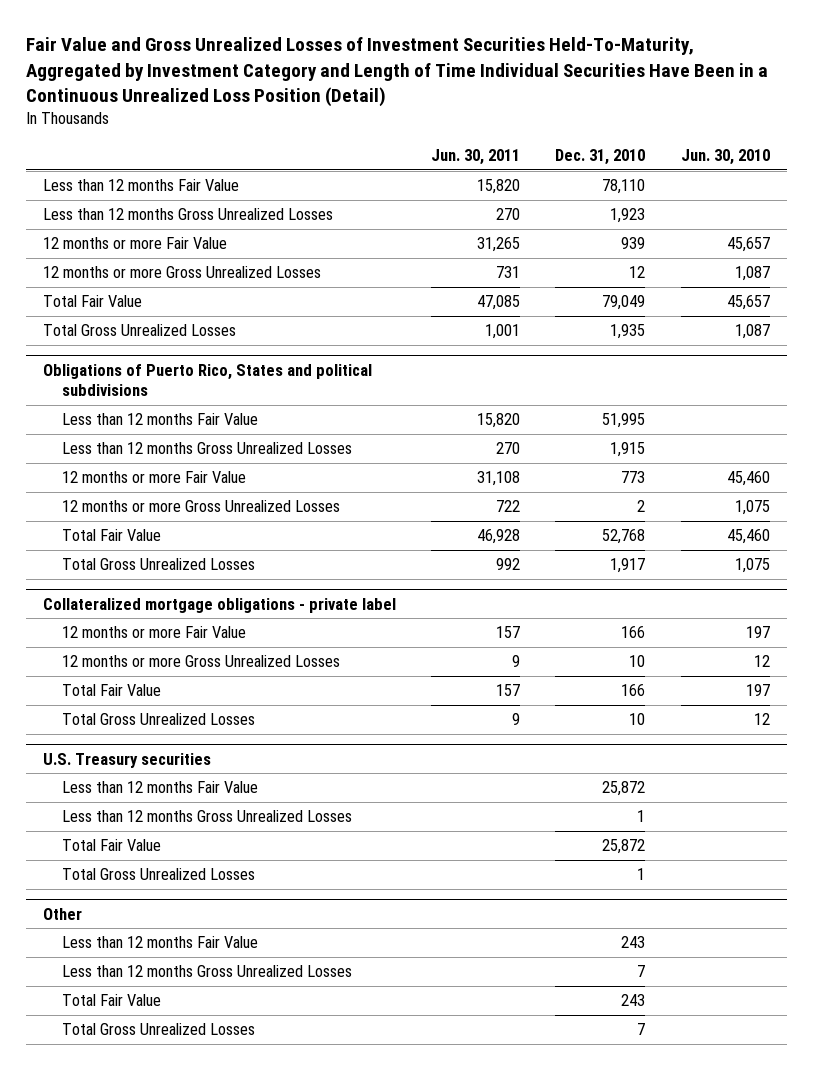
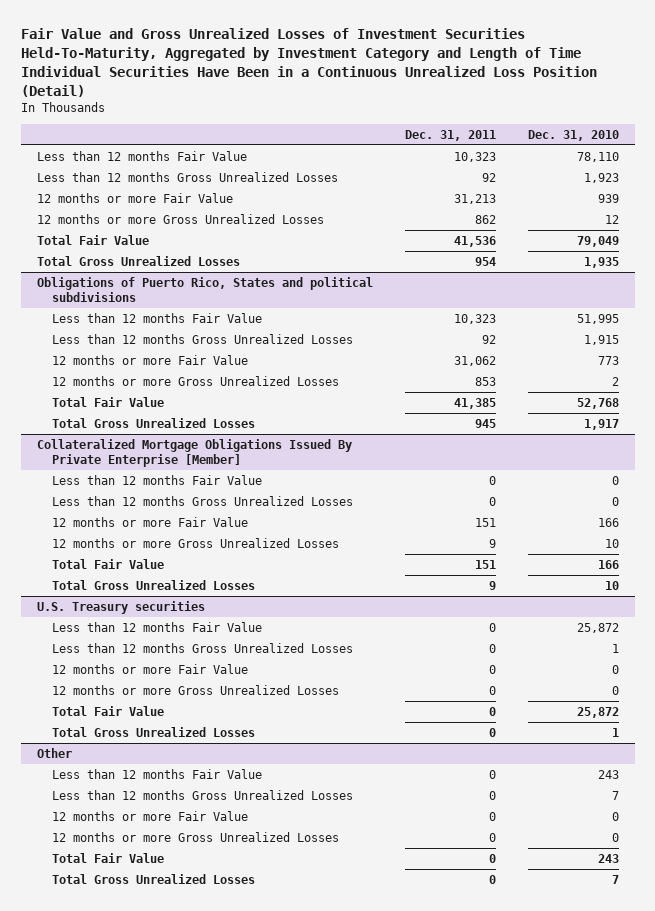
- | Jun. 30, 2011 | Dec. 31, 2010 | Jun. 30, 2010
+ | Dec. 31, 2011 | Dec. 31, 2010
- Collateralized mortgage obligations - private label
+ Collateralized Mortgage Obligations Issued By Private Enterprise [Member]
+ Less than 12 months Fair Value | 0 | 0
+ Less than 12 months Gross Unrealized Losses | 0 | 0
@ U.S. Treasury securities
+ 12 months or more Fair Value | 0 | 0
+ 12 months or more Gross Unrealized Losses | 0 | 0
@ Other
+ 12 months or more Fair Value | 0 | 0
+ 12 months or more Gross Unrealized Losses | 0 | 0

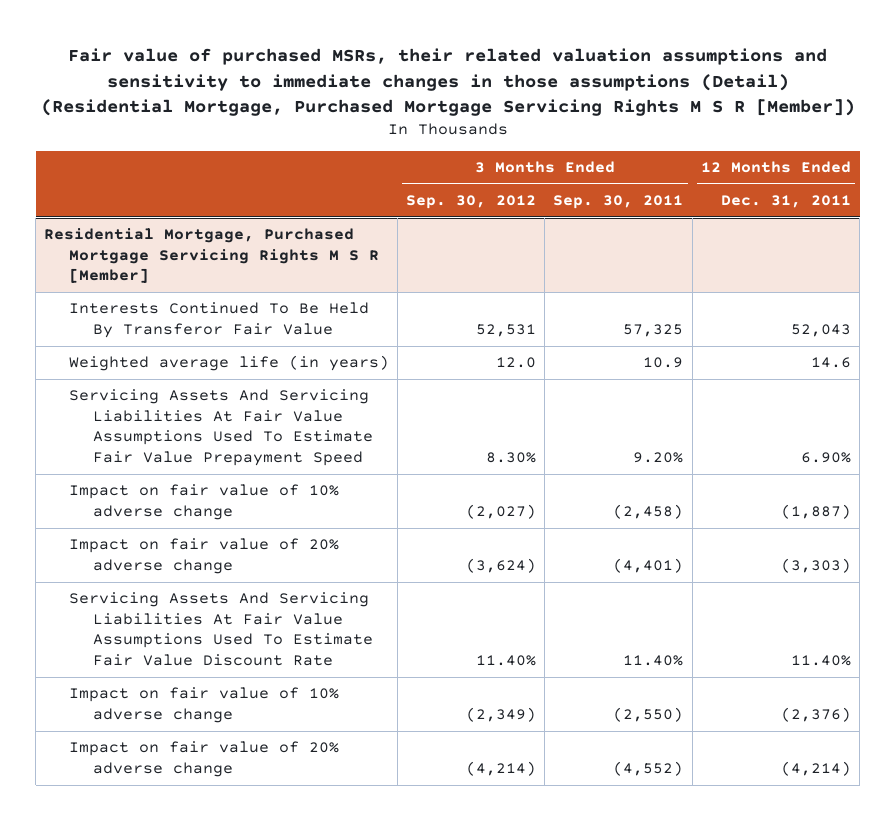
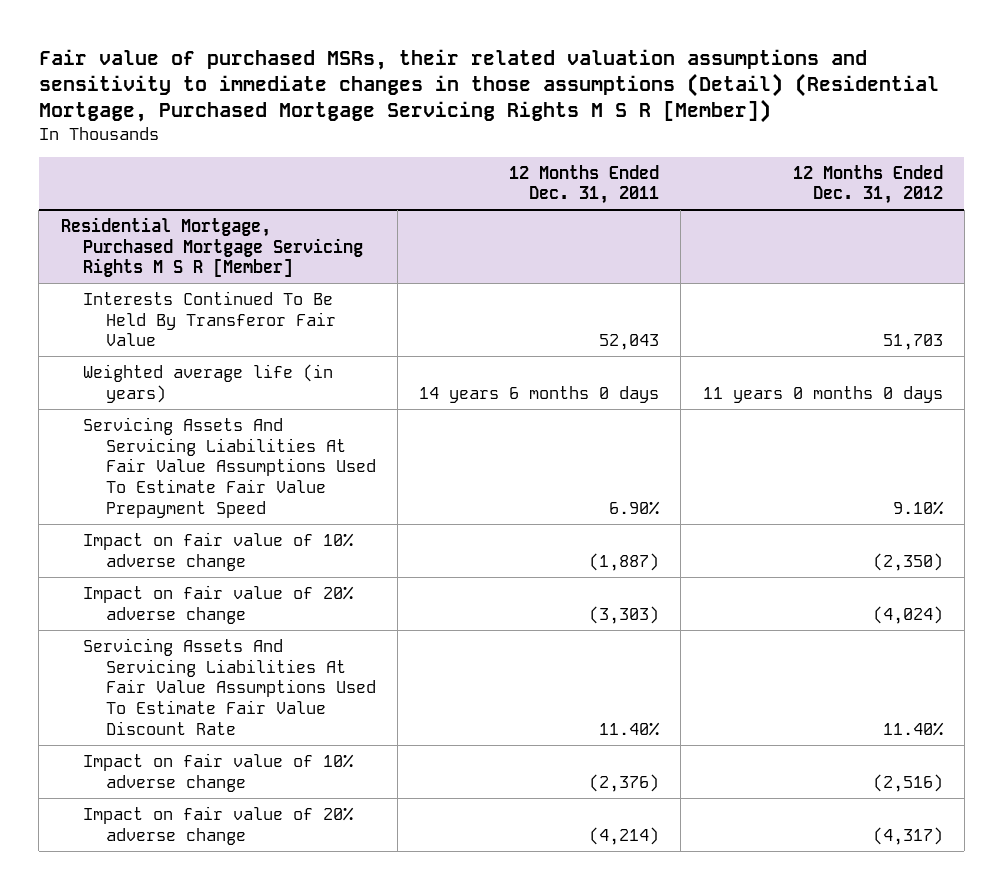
- | 3 Months Ended Sep. 30, 2012 | 3 Months Ended Sep. 30, 2011 | 12 Months Ended Dec. 31, 2011
+ | 12 Months Ended Dec. 31, 2011 | 12 Months Ended Dec. 31, 2012
@ Residential Mortgage, Purchased Mortgage Servicing Rights M S R [Member]
- Weighted average life (in years) | 12.0 | 10.9 | 14.6
+ Weighted average life (in years) | 14 years 6 months 0 days | 11 years 0 months 0 days

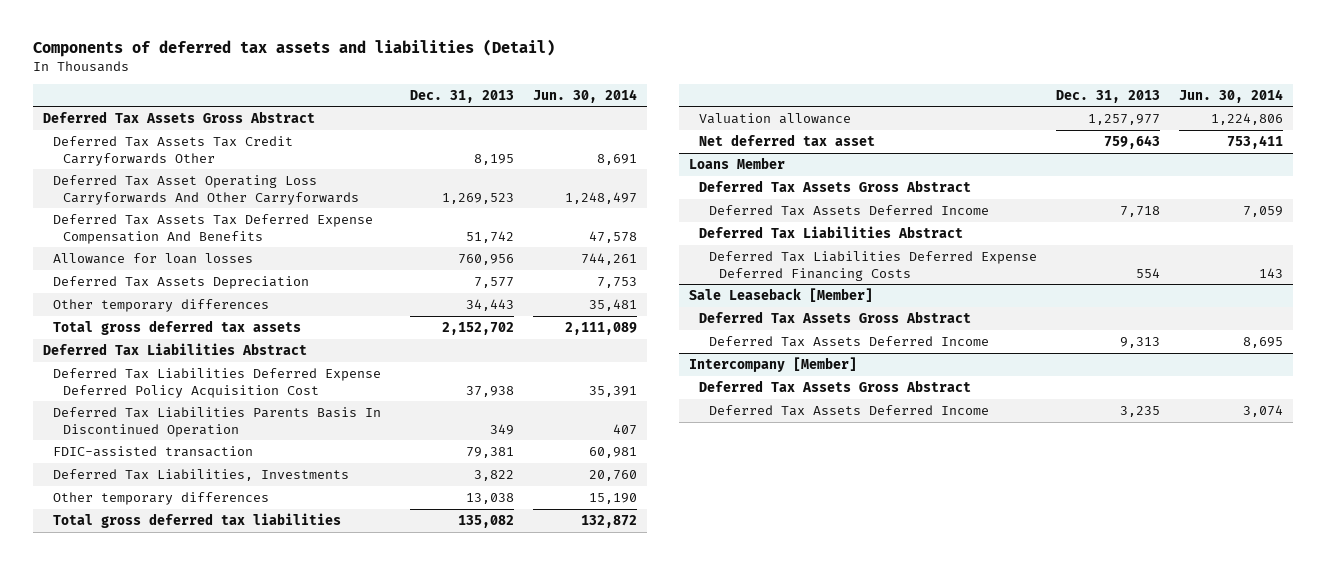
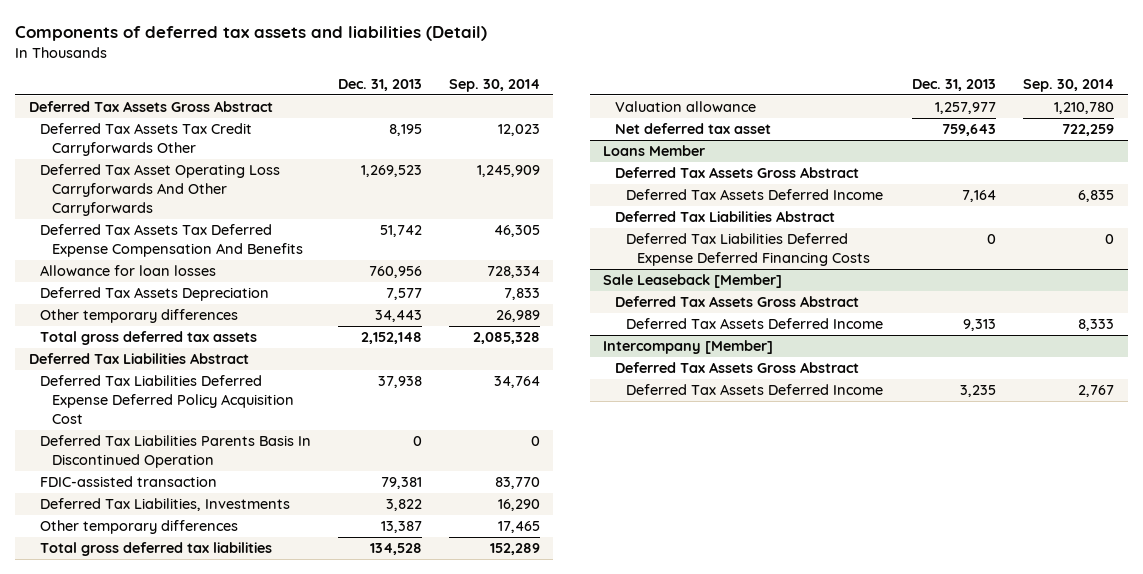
- | Dec. 31, 2013 | Jun. 30, 2014
+ | Dec. 31, 2013 | Sep. 30, 2014
- Total gross deferred tax assets | 2,152,702 | 2,111,089
+ Total gross deferred tax assets | 2,152,148 | 2,085,328
- Deferred Tax Liabilities Parents Basis In Discontinued Operation | 349 | 407
+ Deferred Tax Liabilities Parents Basis In Discontinued Operation | 0 | 0
- Other temporary differences | 13,038 | 15,190
- Total gross deferred tax liabilities | 135,082 | 132,872
+ Other temporary differences | 13,387 | 17,465
+ Total gross deferred tax liabilities | 134,528 | 152,289
@ Loans Member
- Deferred Tax Assets Deferred Income | 7,718 | 7,059
+ Deferred Tax Assets Deferred Income | 7,164 | 6,835
- Deferred Tax Liabilities Deferred Expense Deferred Financing Costs | 554 | 143
+ Deferred Tax Liabilities Deferred Expense Deferred Financing Costs | 0 | 0

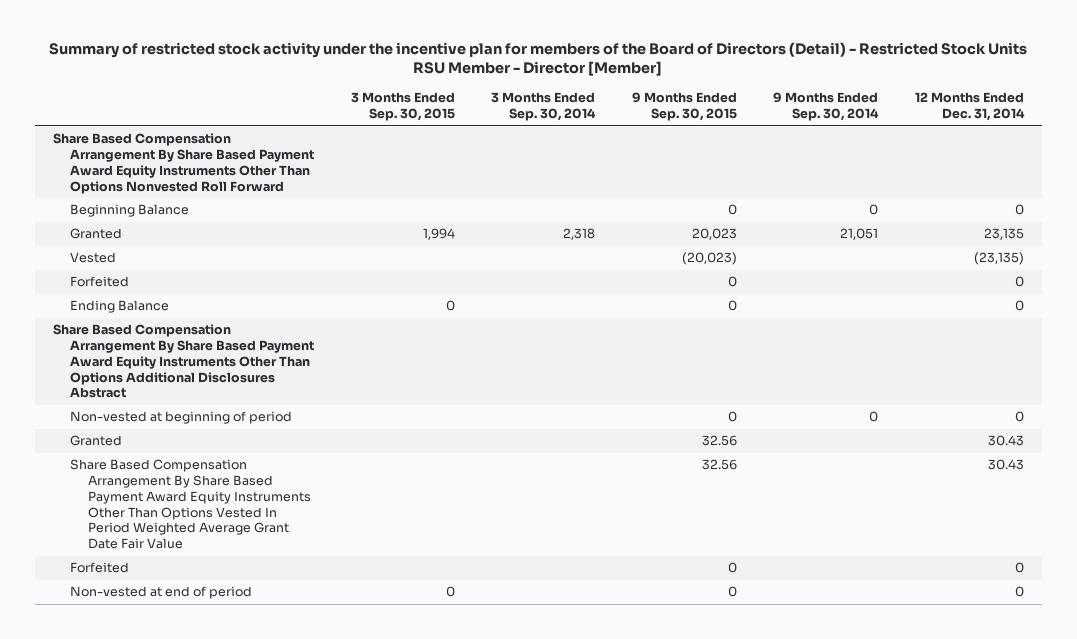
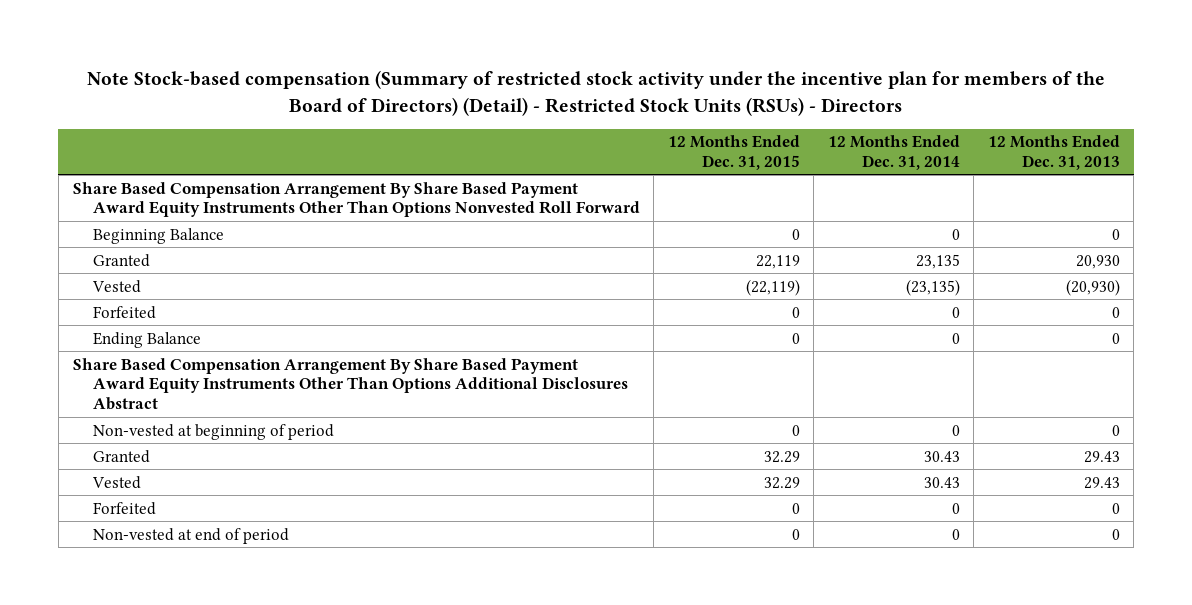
- Summary of restricted stock activity under the incentive plan for members of the Board of Directors (Detail) - Restricted Stock Units RSU Member - Director [Member]
+ Note Stock-based compensation (Summary of restricted stock activity under the incentive plan for members of the Board of Directors) (Detail) - Restricted Stock Units (RSUs) - Directors
- | 3 Months Ended Sep. 30, 2015 | 3 Months Ended Sep. 30, 2014 | 9 Months Ended Sep. 30, 2015 | 9 Months Ended Sep. 30, 2014 | 12 Months Ended Dec. 31, 2014
+ | 12 Months Ended Dec. 31, 2015 | 12 Months Ended Dec. 31, 2014 | 12 Months Ended Dec. 31, 2013
- Share Based Compensation Arrangement By Share Based Payment Award Equity Instruments Other Than Options Vested In Period Weighted Average Grant Date Fair Value | | | 32.56 | | 30.43
+ Vested | 32.29 | 30.43 | 29.43

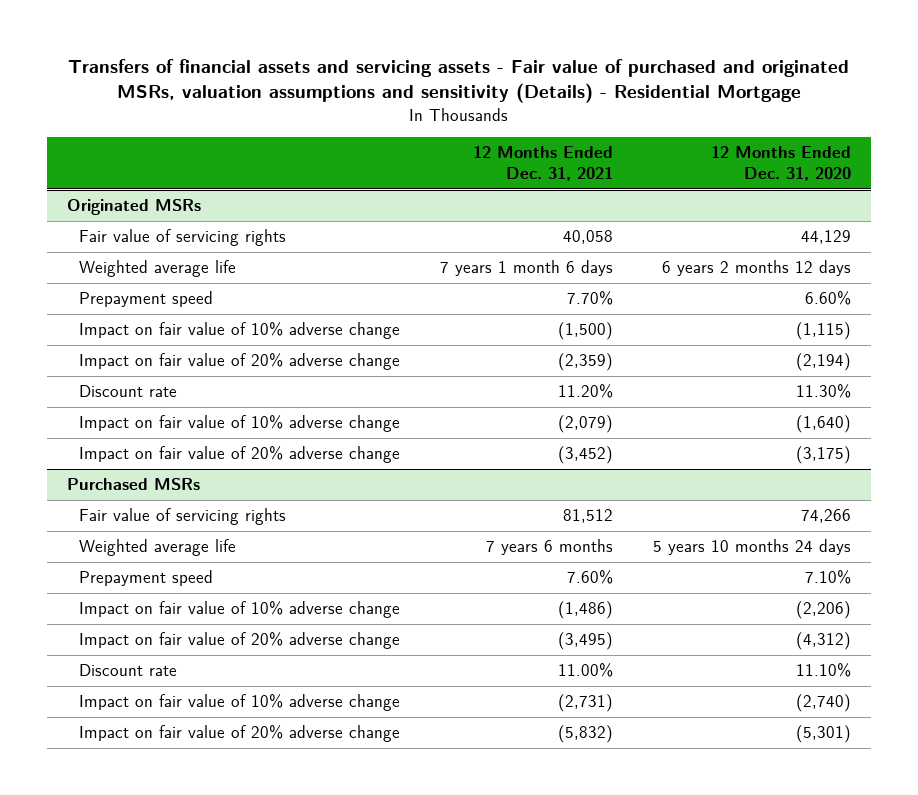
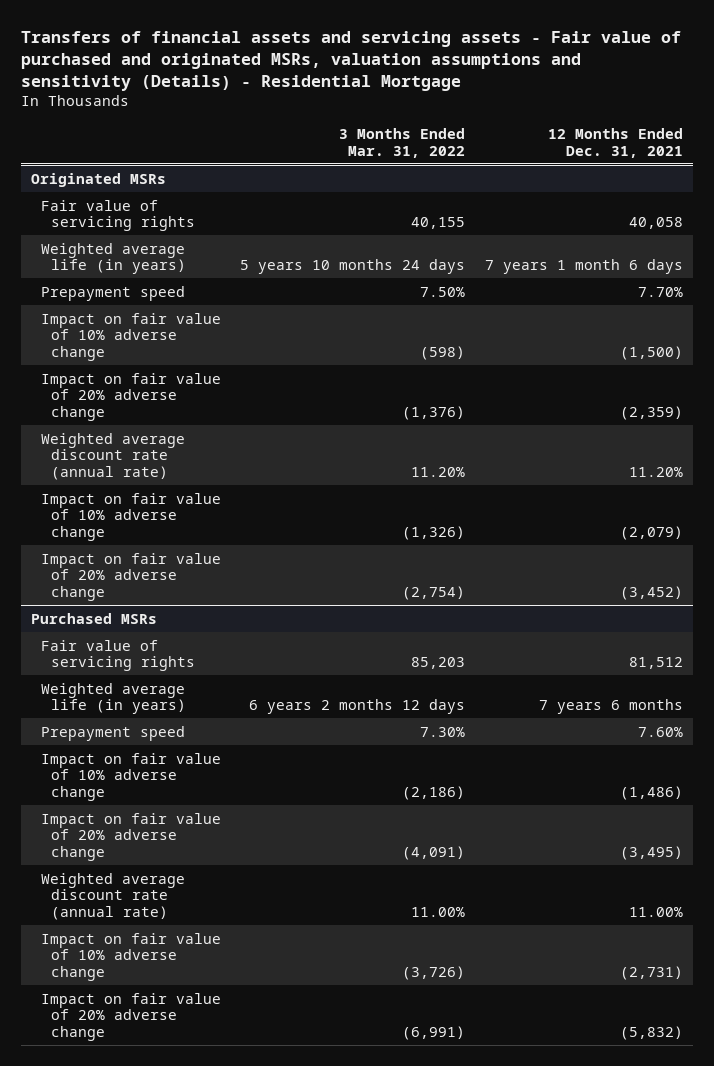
- | 12 Months Ended Dec. 31, 2021 | 12 Months Ended Dec. 31, 2020
+ | 3 Months Ended Mar. 31, 2022 | 12 Months Ended Dec. 31, 2021
@ Originated MSRs
- Weighted average life | 7 years 1 month 6 days | 6 years 2 months 12 days
+ Weighted average life (in years) | 5 years 10 months 24 days | 7 years 1 month 6 days
- Discount rate | 11.20% | 11.30%
+ Weighted average discount rate (annual rate) | 11.20% | 11.20%
@ Purchased MSRs
- Weighted average life | 7 years 6 months | 5 years 10 months 24 days
+ Weighted average life (in years) | 6 years 2 months 12 days | 7 years 6 months
- Discount rate | 11.00% | 11.10%
+ Weighted average discount rate (annual rate) | 11.00% | 11.00%

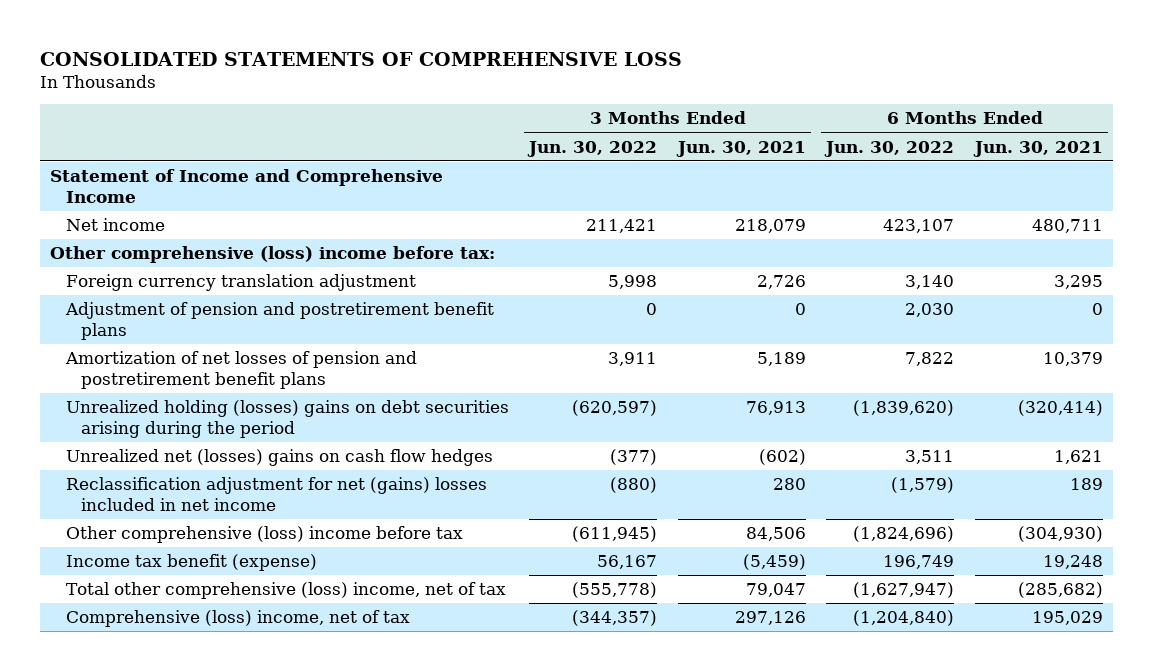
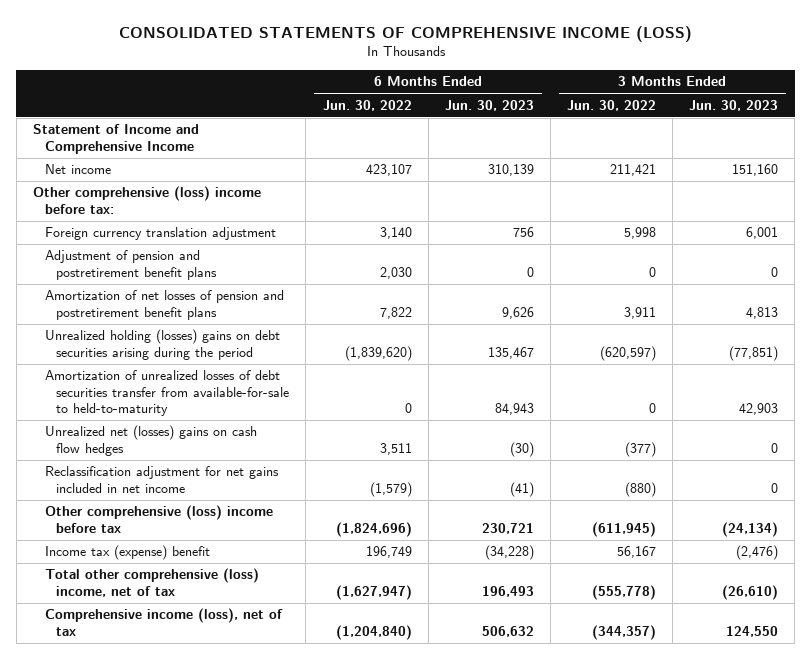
- CONSOLIDATED STATEMENTS OF COMPREHENSIVE LOSS
+ CONSOLIDATED STATEMENTS OF COMPREHENSIVE INCOME (LOSS)
- | 3 Months Ended Jun. 30, 2022 | 3 Months Ended Jun. 30, 2021 | 6 Months Ended Jun. 30, 2022 | 6 Months Ended Jun. 30, 2021
+ | 6 Months Ended Jun. 30, 2022 | 6 Months Ended Jun. 30, 2023 | 3 Months Ended Jun. 30, 2022 | 3 Months Ended Jun. 30, 2023
+ Amortization of unrealized losses of debt securities transfer from available-for-sale to held-to-maturity | 0 | 84,943 | 0 | 42,903
- Reclassification adjustment for net (gains) losses included in net income | (880) | 280 | (1,579) | 189
+ Reclassification adjustment for net gains included in net income | (1,579) | (41) | (880) | 0
- Income tax benefit (expense) | 56,167 | (5,459) | 196,749 | 19,248
+ Income tax (expense) benefit | 196,749 | (34,228) | 56,167 | (2,476)
- Comprehensive (loss) income, net of tax | (344,357) | 297,126 | (1,204,840) | 195,029
+ Comprehensive income (loss), net of tax | (1,204,840) | 506,632 | (344,357) | 124,550

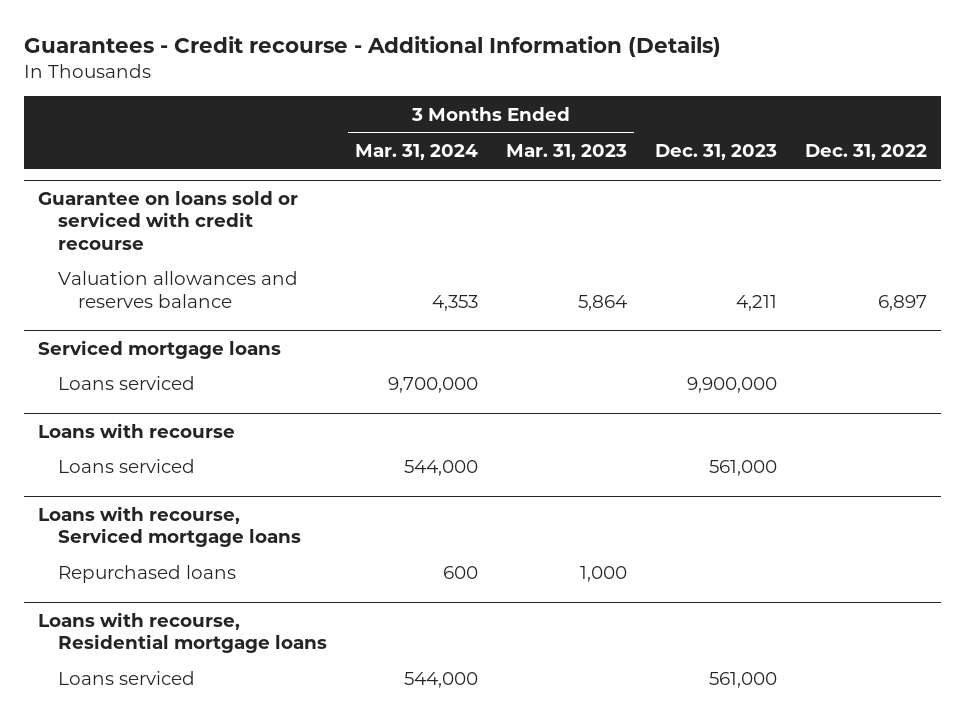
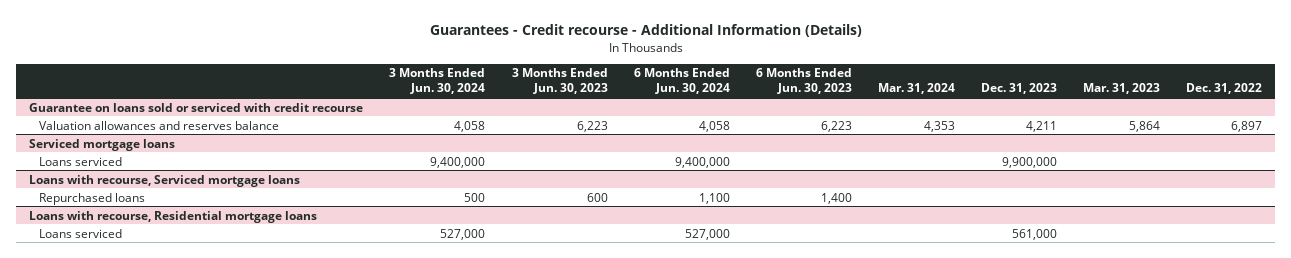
- | 3 Months Ended Mar. 31, 2024 | 3 Months Ended Mar. 31, 2023 | Dec. 31, 2023 | Dec. 31, 2022
+ | 3 Months Ended Jun. 30, 2024 | 3 Months Ended Jun. 30, 2023 | 6 Months Ended Jun. 30, 2024 | 6 Months Ended Jun. 30, 2023 | Mar. 31, 2024 | Dec. 31, 2023 | Mar. 31, 2023 | Dec. 31, 2022
- Loans with recourse
- Loans serviced | 544,000 | | 561,000 |

